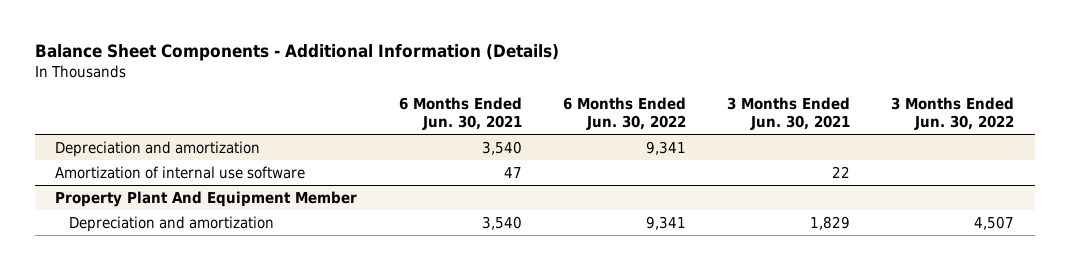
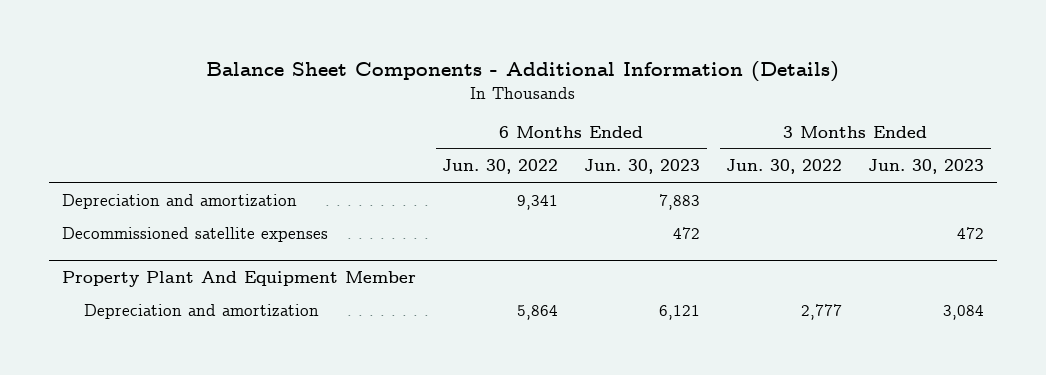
- | 6 Months Ended Jun. 30, 2021 | 6 Months Ended Jun. 30, 2022 | 3 Months Ended Jun. 30, 2021 | 3 Months Ended Jun. 30, 2022
+ | 6 Months Ended Jun. 30, 2022 | 6 Months Ended Jun. 30, 2023 | 3 Months Ended Jun. 30, 2022 | 3 Months Ended Jun. 30, 2023
- Amortization of internal use software | 47 | | 22 |
+ Decommissioned satellite expenses | | 472 | | 472
@ Property Plant And Equipment Member
- Depreciation and amortization | 3,540 | 9,341 | 1,829 | 4,507
+ Depreciation and amortization | 5,864 | 6,121 | 2,777 | 3,084

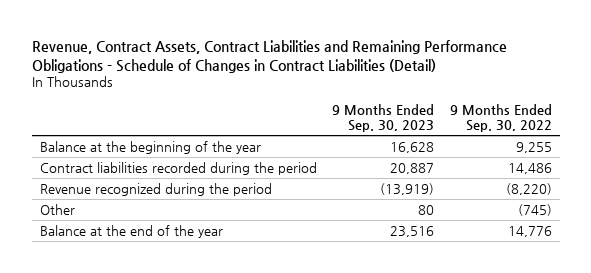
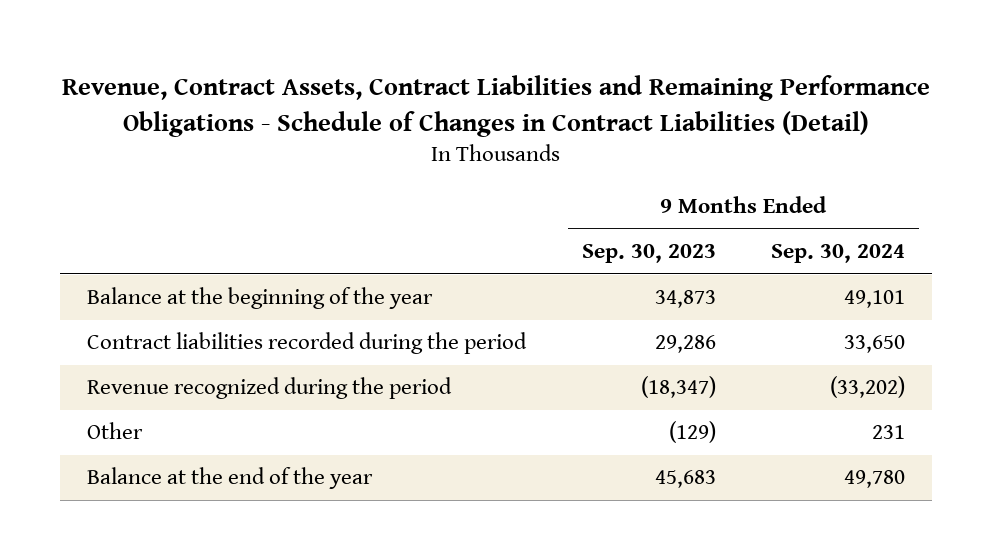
- | 9 Months Ended Sep. 30, 2023 | 9 Months Ended Sep. 30, 2022
+ | 9 Months Ended Sep. 30, 2023 | 9 Months Ended Sep. 30, 2024
- Balance at the beginning of the year | 16,628 | 9,255
- Contract liabilities recorded during the period | 20,887 | 14,486
- Revenue recognized during the period | (13,919) | (8,220)
- Other | 80 | (745)
- Balance at the end of the year | 23,516 | 14,776
+ Balance at the beginning of the year | 34,873 | 49,101
+ Contract liabilities recorded during the period | 29,286 | 33,650
+ Revenue recognized during the period | (18,347) | (33,202)
+ Other | (129) | 231
+ Balance at the end of the year | 45,683 | 49,780

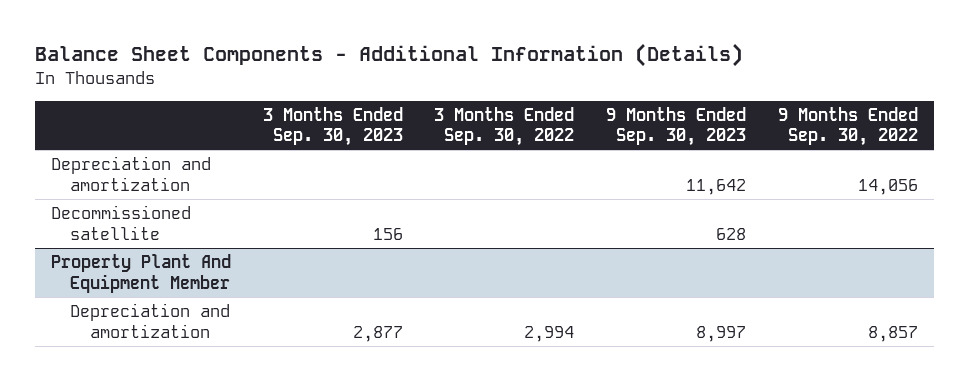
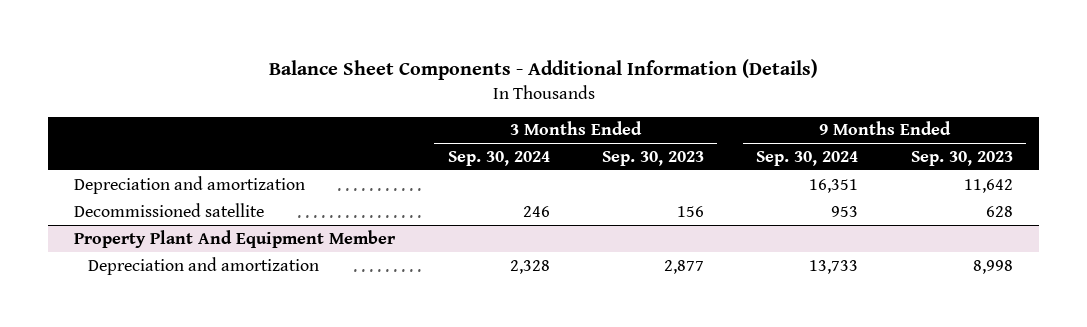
- | 3 Months Ended Sep. 30, 2023 | 3 Months Ended Sep. 30, 2022 | 9 Months Ended Sep. 30, 2023 | 9 Months Ended Sep. 30, 2022
+ | 3 Months Ended Sep. 30, 2024 | 3 Months Ended Sep. 30, 2023 | 9 Months Ended Sep. 30, 2024 | 9 Months Ended Sep. 30, 2023
@ Property Plant And Equipment Member
- Depreciation and amortization | 2,877 | 2,994 | 8,997 | 8,857
+ Depreciation and amortization | 2,328 | 2,877 | 13,733 | 8,998

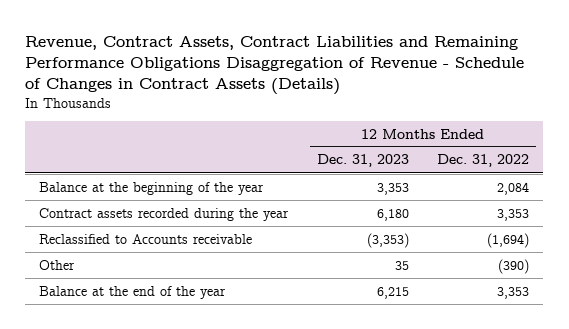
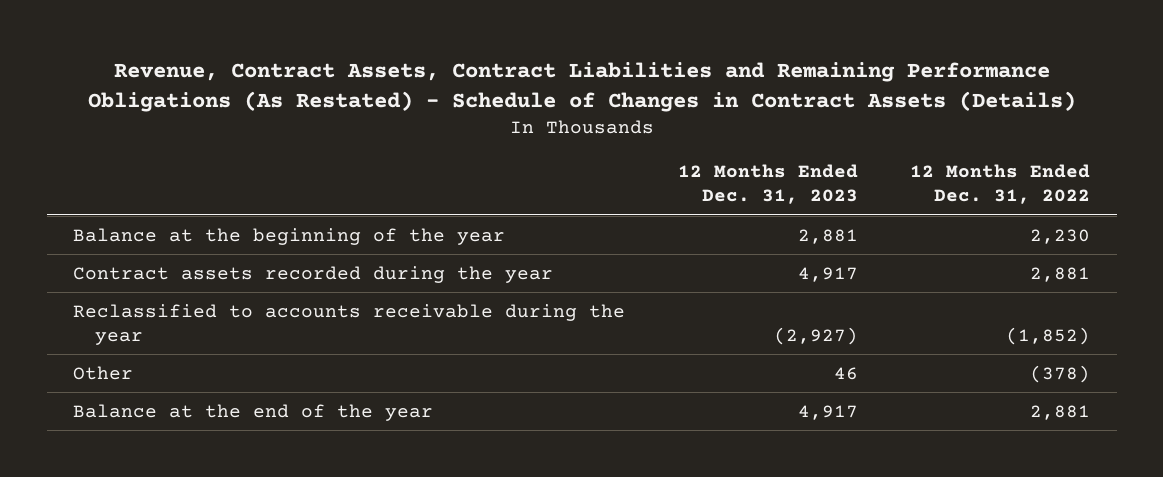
- Revenue, Contract Assets, Contract Liabilities and Remaining Performance Obligations Disaggregation of Revenue - Schedule of Changes in Contract Assets (Details)
+ Revenue, Contract Assets, Contract Liabilities and Remaining Performance Obligations (As Restated) - Schedule of Changes in Contract Assets (Details)
- Balance at the beginning of the year | 3,353 | 2,084
- Contract assets recorded during the year | 6,180 | 3,353
- Reclassified to Accounts receivable | (3,353) | (1,694)
- Other | 35 | (390)
- Balance at the end of the year | 6,215 | 3,353
+ Balance at the beginning of the year | 2,881 | 2,230
+ Contract assets recorded during the year | 4,917 | 2,881
+ Reclassified to accounts receivable during the year | (2,927) | (1,852)
+ Other | 46 | (378)
+ Balance at the end of the year | 4,917 | 2,881

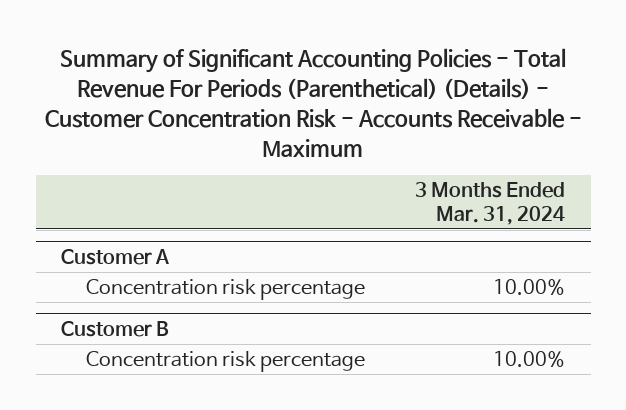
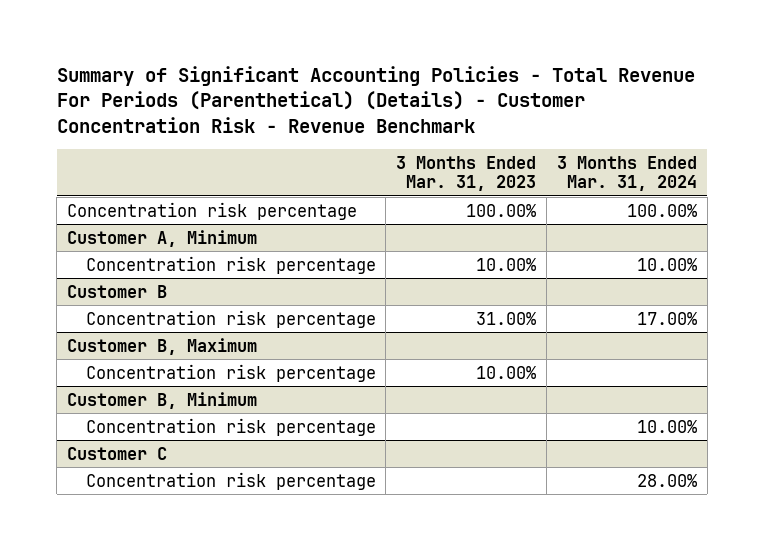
- Summary of Significant Accounting Policies - Total Revenue For Periods (Parenthetical) (Details) - Customer Concentration Risk - Accounts Receivable - Maximum
+ Summary of Significant Accounting Policies - Total Revenue For Periods (Parenthetical) (Details) - Customer Concentration Risk - Revenue Benchmark
- | 3 Months Ended Mar. 31, 2024
+ | 3 Months Ended Mar. 31, 2023 | 3 Months Ended Mar. 31, 2024
- Customer A
+ Concentration risk percentage | 100.00% | 100.00%
+ Customer A, Minimum
@ Customer B
+ Concentration risk percentage | 31.00% | 17.00%
+ Customer B, Maximum
+ Concentration risk percentage | 10.00% |
+ Customer B, Minimum
+ Customer C
+ Concentration risk percentage | | 28.00%

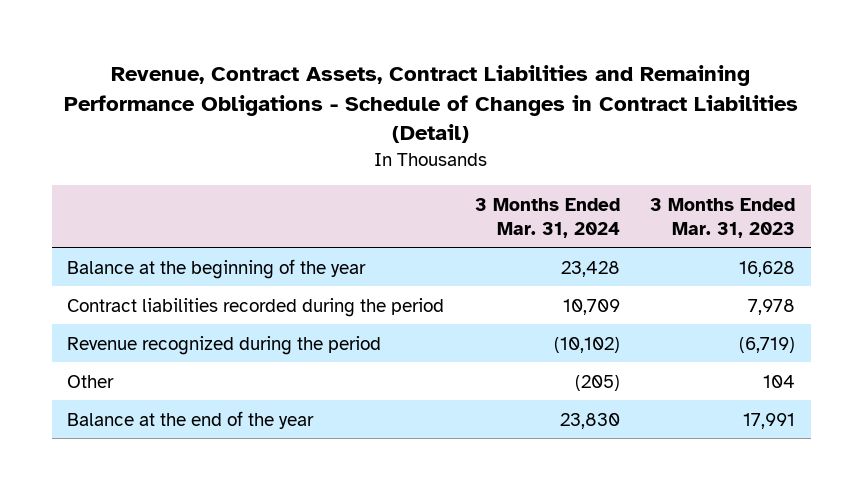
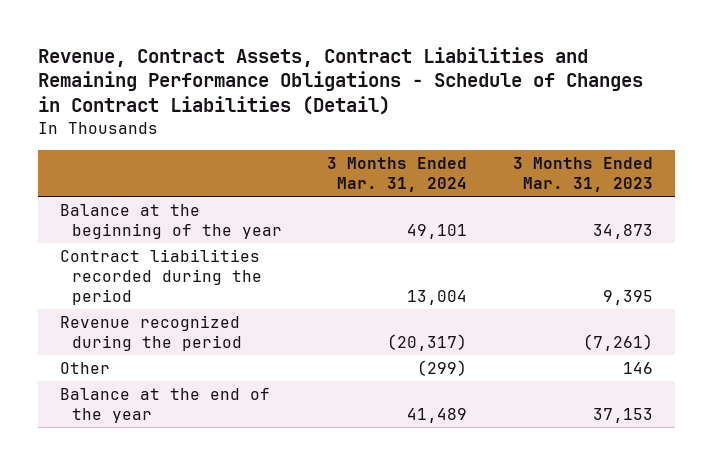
- Balance at the beginning of the year | 23,428 | 16,628
- Contract liabilities recorded during the period | 10,709 | 7,978
- Revenue recognized during the period | (10,102) | (6,719)
- Other | (205) | 104
- Balance at the end of the year | 23,830 | 17,991
+ Balance at the beginning of the year | 49,101 | 34,873
+ Contract liabilities recorded during the period | 13,004 | 9,395
+ Revenue recognized during the period | (20,317) | (7,261)
+ Other | (299) | 146
+ Balance at the end of the year | 41,489 | 37,153

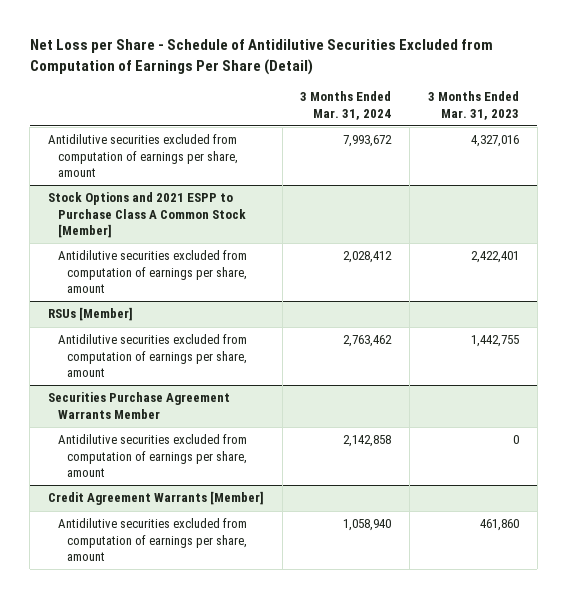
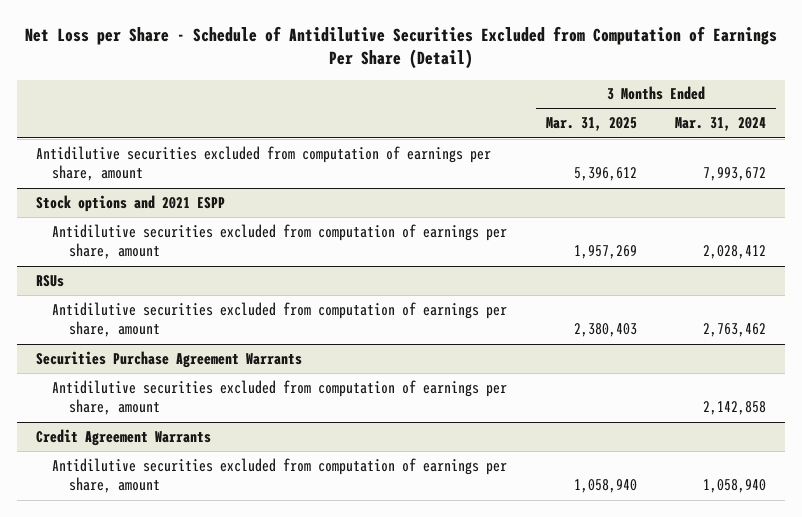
- | 3 Months Ended Mar. 31, 2024 | 3 Months Ended Mar. 31, 2023
+ | 3 Months Ended Mar. 31, 2025 | 3 Months Ended Mar. 31, 2024
- Stock Options and 2021 ESPP to Purchase Class A Common Stock [Member]
+ Stock options and 2021 ESPP
- RSUs [Member]
+ RSUs
- Securities Purchase Agreement Warrants Member
+ Securities Purchase Agreement Warrants
- Credit Agreement Warrants [Member]
+ Credit Agreement Warrants

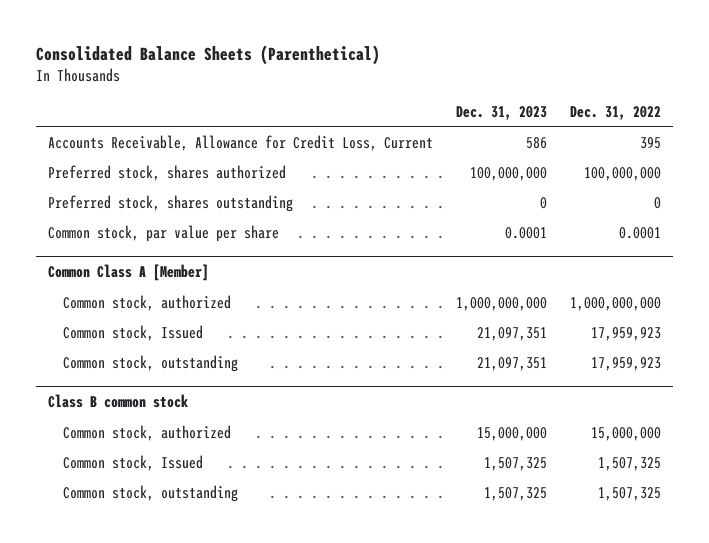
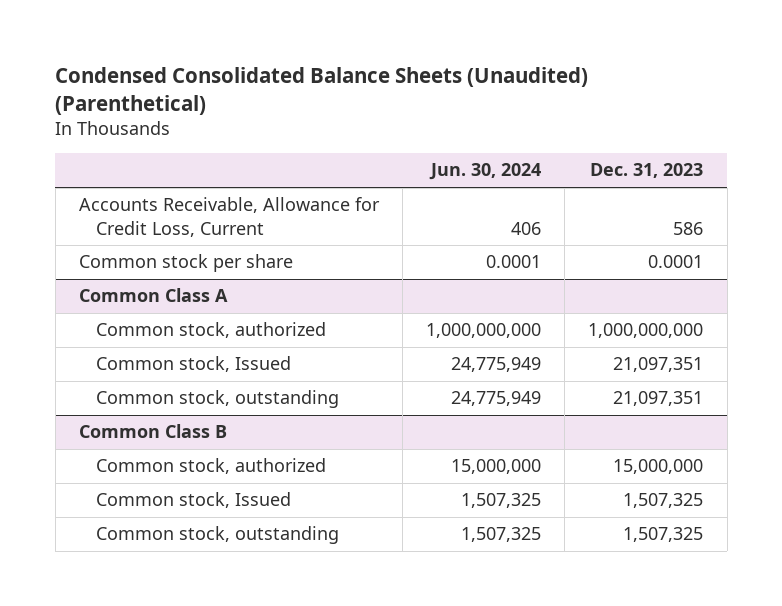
- Consolidated Balance Sheets (Parenthetical)
+ Condensed Consolidated Balance Sheets (Unaudited) (Parenthetical)
- | Dec. 31, 2023 | Dec. 31, 2022
+ | Jun. 30, 2024 | Dec. 31, 2023
- Preferred stock, shares authorized | 100,000,000 | 100,000,000
- Preferred stock, shares outstanding | 0 | 0
- Common stock, par value per share | 0.0001 | 0.0001
- Common Class A [Member]
+ Common stock per share | 0.0001 | 0.0001
+ Common Class A
- Class B common stock
+ Common Class B

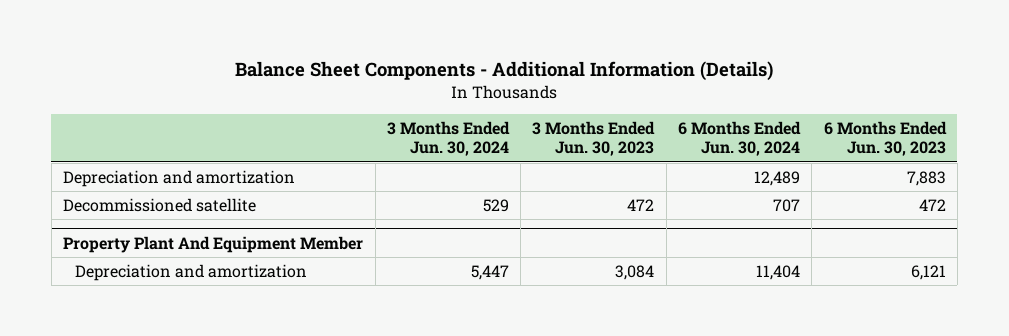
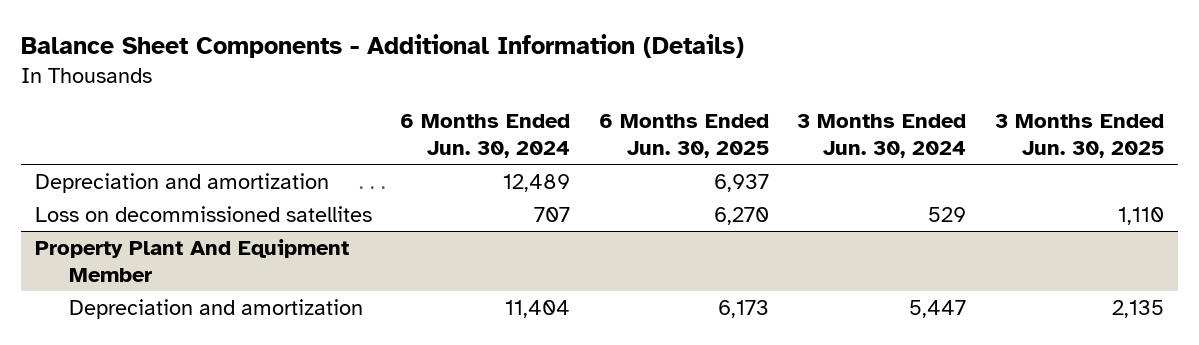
- | 3 Months Ended Jun. 30, 2024 | 3 Months Ended Jun. 30, 2023 | 6 Months Ended Jun. 30, 2024 | 6 Months Ended Jun. 30, 2023
+ | 6 Months Ended Jun. 30, 2024 | 6 Months Ended Jun. 30, 2025 | 3 Months Ended Jun. 30, 2024 | 3 Months Ended Jun. 30, 2025
- Decommissioned satellite | 529 | 472 | 707 | 472
+ Loss on decommissioned satellites | 707 | 6,270 | 529 | 1,110

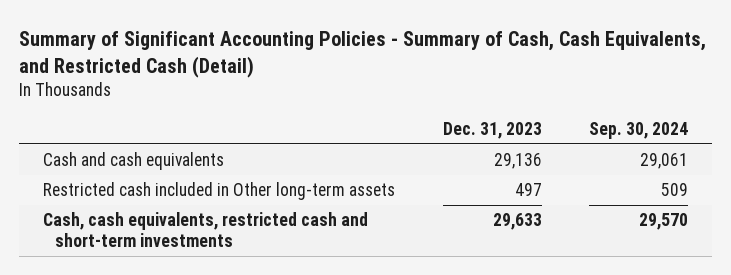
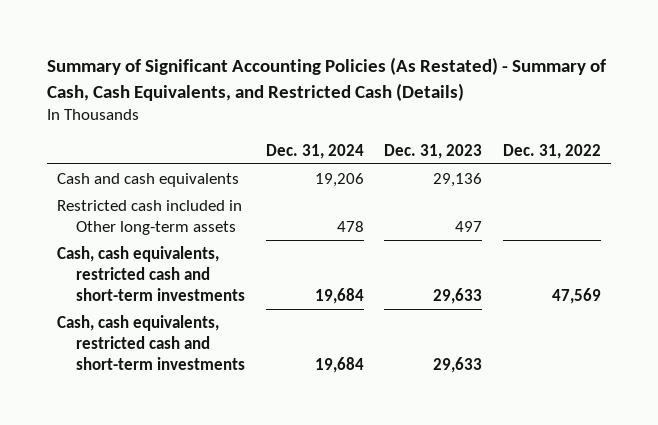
- Summary of Significant Accounting Policies - Summary of Cash, Cash Equivalents, and Restricted Cash (Detail)
+ Summary of Significant Accounting Policies (As Restated) - Summary of Cash, Cash Equivalents, and Restricted Cash (Details)
- | Dec. 31, 2023 | Sep. 30, 2024
+ | Dec. 31, 2024 | Dec. 31, 2023 | Dec. 31, 2022
+ Cash, cash equivalents, restricted cash and short-term investments | 19,684 | 29,633 |

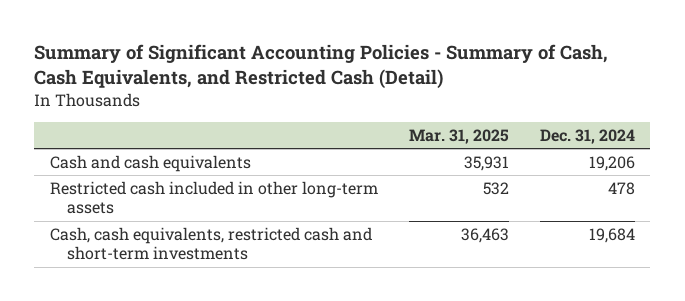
- Summary of Significant Accounting Policies (As Restated) - Summary of Cash, Cash Equivalents, and Restricted Cash (Details)
+ Summary of Significant Accounting Policies - Summary of Cash, Cash Equivalents, and Restricted Cash (Detail)
- | Dec. 31, 2024 | Dec. 31, 2023 | Dec. 31, 2022
+ | Mar. 31, 2025 | Dec. 31, 2024
- Restricted cash included in Other long-term assets | 478 | 497 |
- Cash, cash equivalents, restricted cash and short-term investments | 19,684 | 29,633 | 47,569
+ Restricted cash included in other long-term assets | 532 | 478

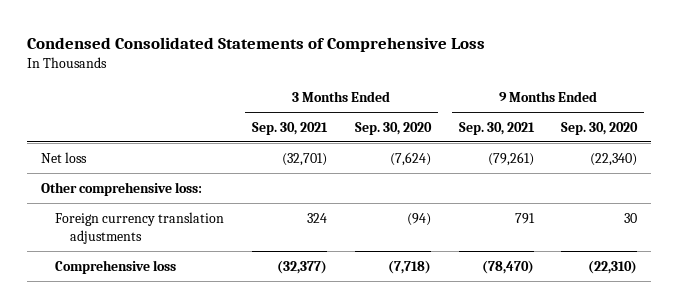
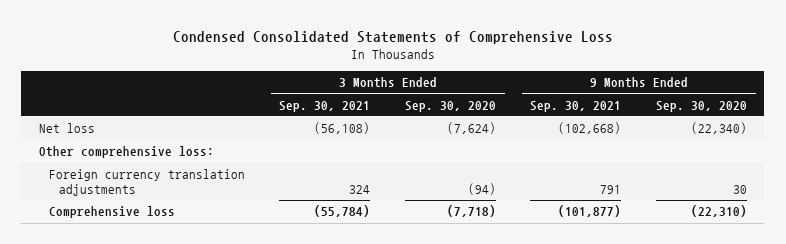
- Net loss | (32,701) | (7,624) | (79,261) | (22,340)
+ Net loss | (56,108) | (7,624) | (102,668) | (22,340)
- Comprehensive loss | (32,377) | (7,718) | (78,470) | (22,310)
+ Comprehensive loss | (55,784) | (7,718) | (101,877) | (22,310)

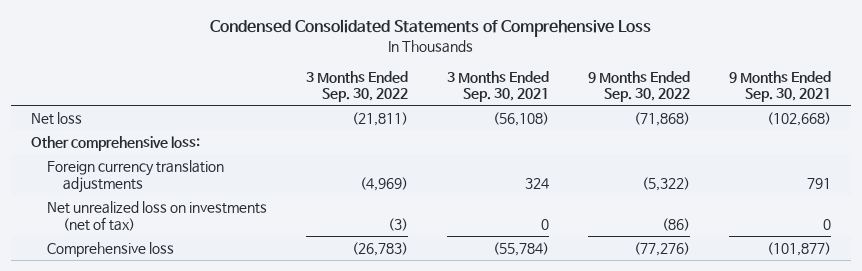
- | 3 Months Ended Sep. 30, 2021 | 3 Months Ended Sep. 30, 2020 | 9 Months Ended Sep. 30, 2021 | 9 Months Ended Sep. 30, 2020
+ | 3 Months Ended Sep. 30, 2022 | 3 Months Ended Sep. 30, 2021 | 9 Months Ended Sep. 30, 2022 | 9 Months Ended Sep. 30, 2021
+ Net unrealized loss on investments (net of tax) | (3) | 0 | (86) | 0

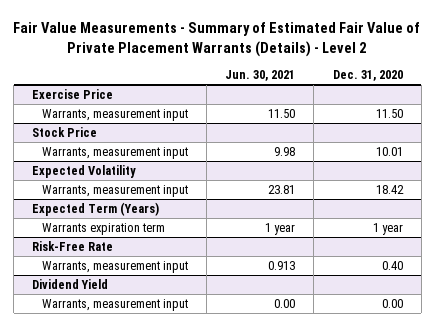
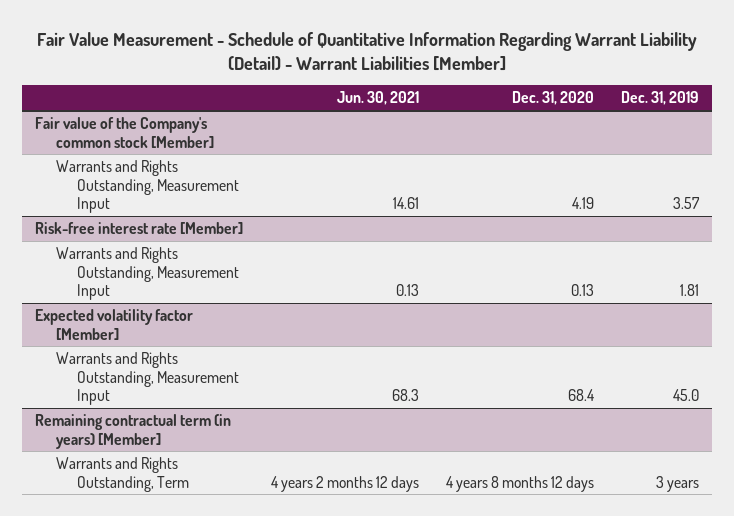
- Fair Value Measurements - Summary of Estimated Fair Value of Private Placement Warrants (Details) - Level 2
+ Fair Value Measurement - Schedule of Quantitative Information Regarding Warrant Liability (Detail) - Warrant Liabilities [Member]
- | Jun. 30, 2021 | Dec. 31, 2020
+ | Jun. 30, 2021 | Dec. 31, 2020 | Dec. 31, 2019
- Exercise Price
- Warrants, measurement input | 11.50 | 11.50
- Stock Price
- Warrants, measurement input | 9.98 | 10.01
- Expected Volatility
- Warrants, measurement input | 23.81 | 18.42
- Expected Term (Years)
- Warrants expiration term | 1 year | 1 year
- Risk-Free Rate
- Warrants, measurement input | 0.913 | 0.40
- Dividend Yield
- Warrants, measurement input | 0.00 | 0.00
+ Fair value of the Company's common stock [Member]
+ Warrants and Rights Outstanding, Measurement Input | 14.61 | 4.19 | 3.57
+ Risk-free interest rate [Member]
+ Warrants and Rights Outstanding, Measurement Input | 0.13 | 0.13 | 1.81
+ Expected volatility factor [Member]
+ Warrants and Rights Outstanding, Measurement Input | 68.3 | 68.4 | 45.0
+ Remaining contractual term (in years) [Member]
+ Warrants and Rights Outstanding, Term | 4 years 2 months 12 days | 4 years 8 months 12 days | 3 years

